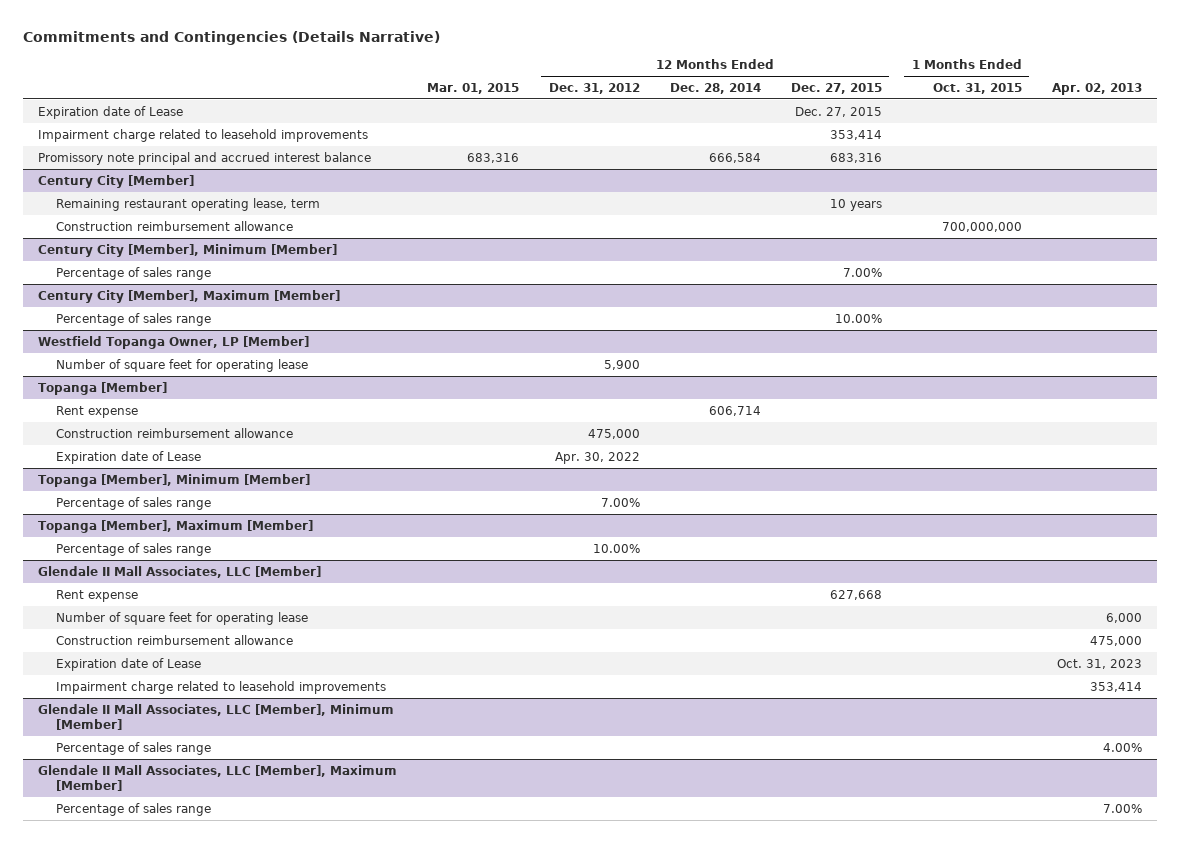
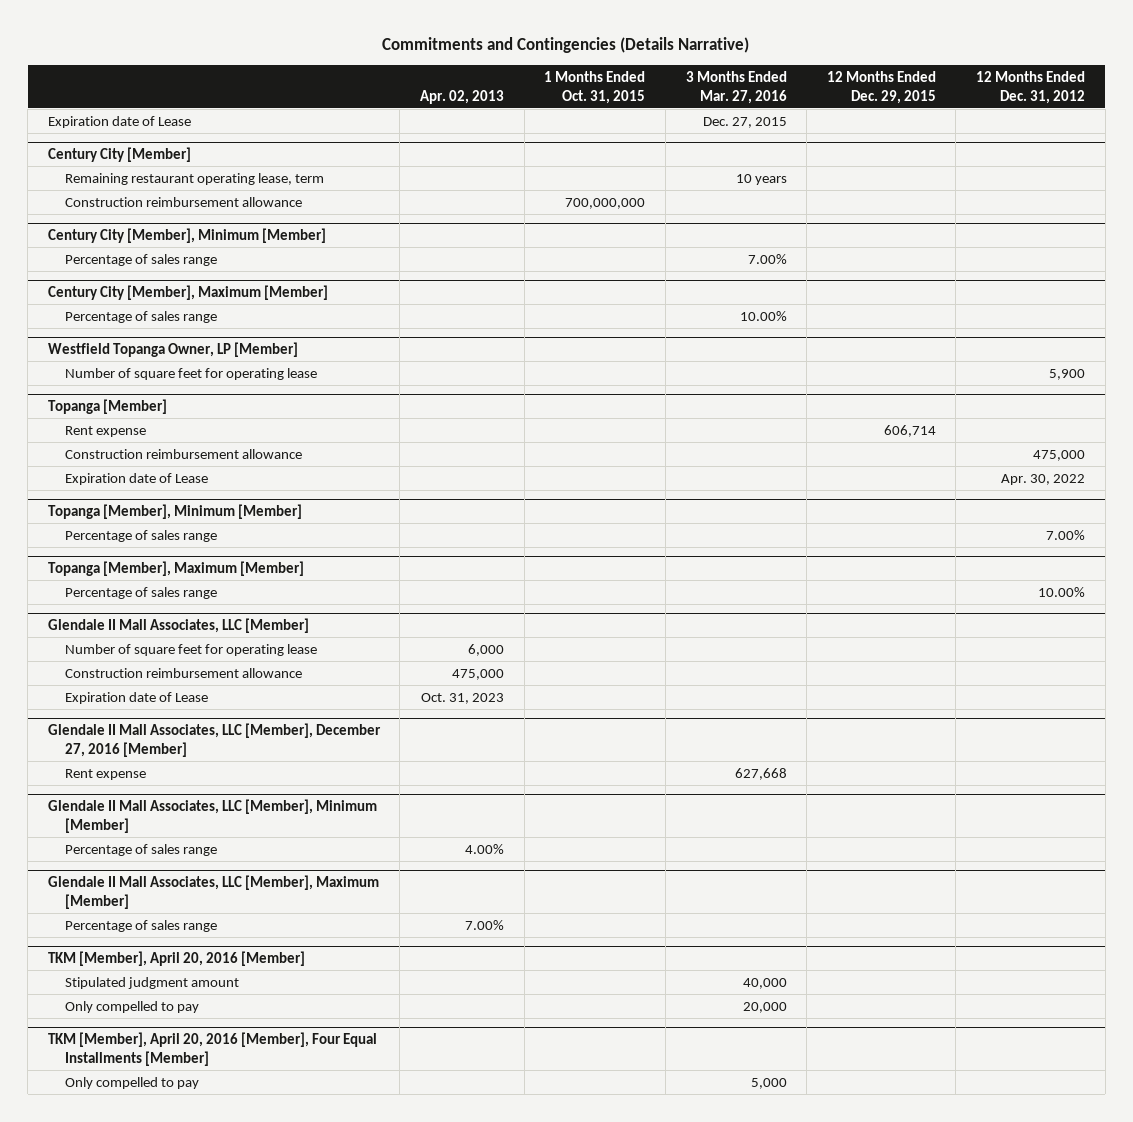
- | Mar. 01, 2015 | 12 Months Ended Dec. 31, 2012 | 12 Months Ended Dec. 28, 2014 | 12 Months Ended Dec. 27, 2015 | 1 Months Ended Oct. 31, 2015 | Apr. 02, 2013
+ | Apr. 02, 2013 | 1 Months Ended Oct. 31, 2015 | 3 Months Ended Mar. 27, 2016 | 12 Months Ended Dec. 29, 2015 | 12 Months Ended Dec. 31, 2012
- Impairment charge related to leasehold improvements | | | | 353,414 | |
- Promissory note principal and accrued interest balance | 683,316 | | 666,584 | 683,316 | |
@ Glendale II Mall Associates, LLC [Member]
- Rent expense | | | | 627,668 | |
- Impairment charge related to leasehold improvements | | | | | | 353,414
+ Glendale II Mall Associates, LLC [Member], December 27, 2016 [Member]
+ Rent expense | | | 627,668 | |
+ TKM [Member], April 20, 2016 [Member]
+ Stipulated judgment amount | | | 40,000 | |
+ Only compelled to pay | | | 20,000 | |
+ TKM [Member], April 20, 2016 [Member], Four Equal Installments [Member]
+ Only compelled to pay | | | 5,000 | |

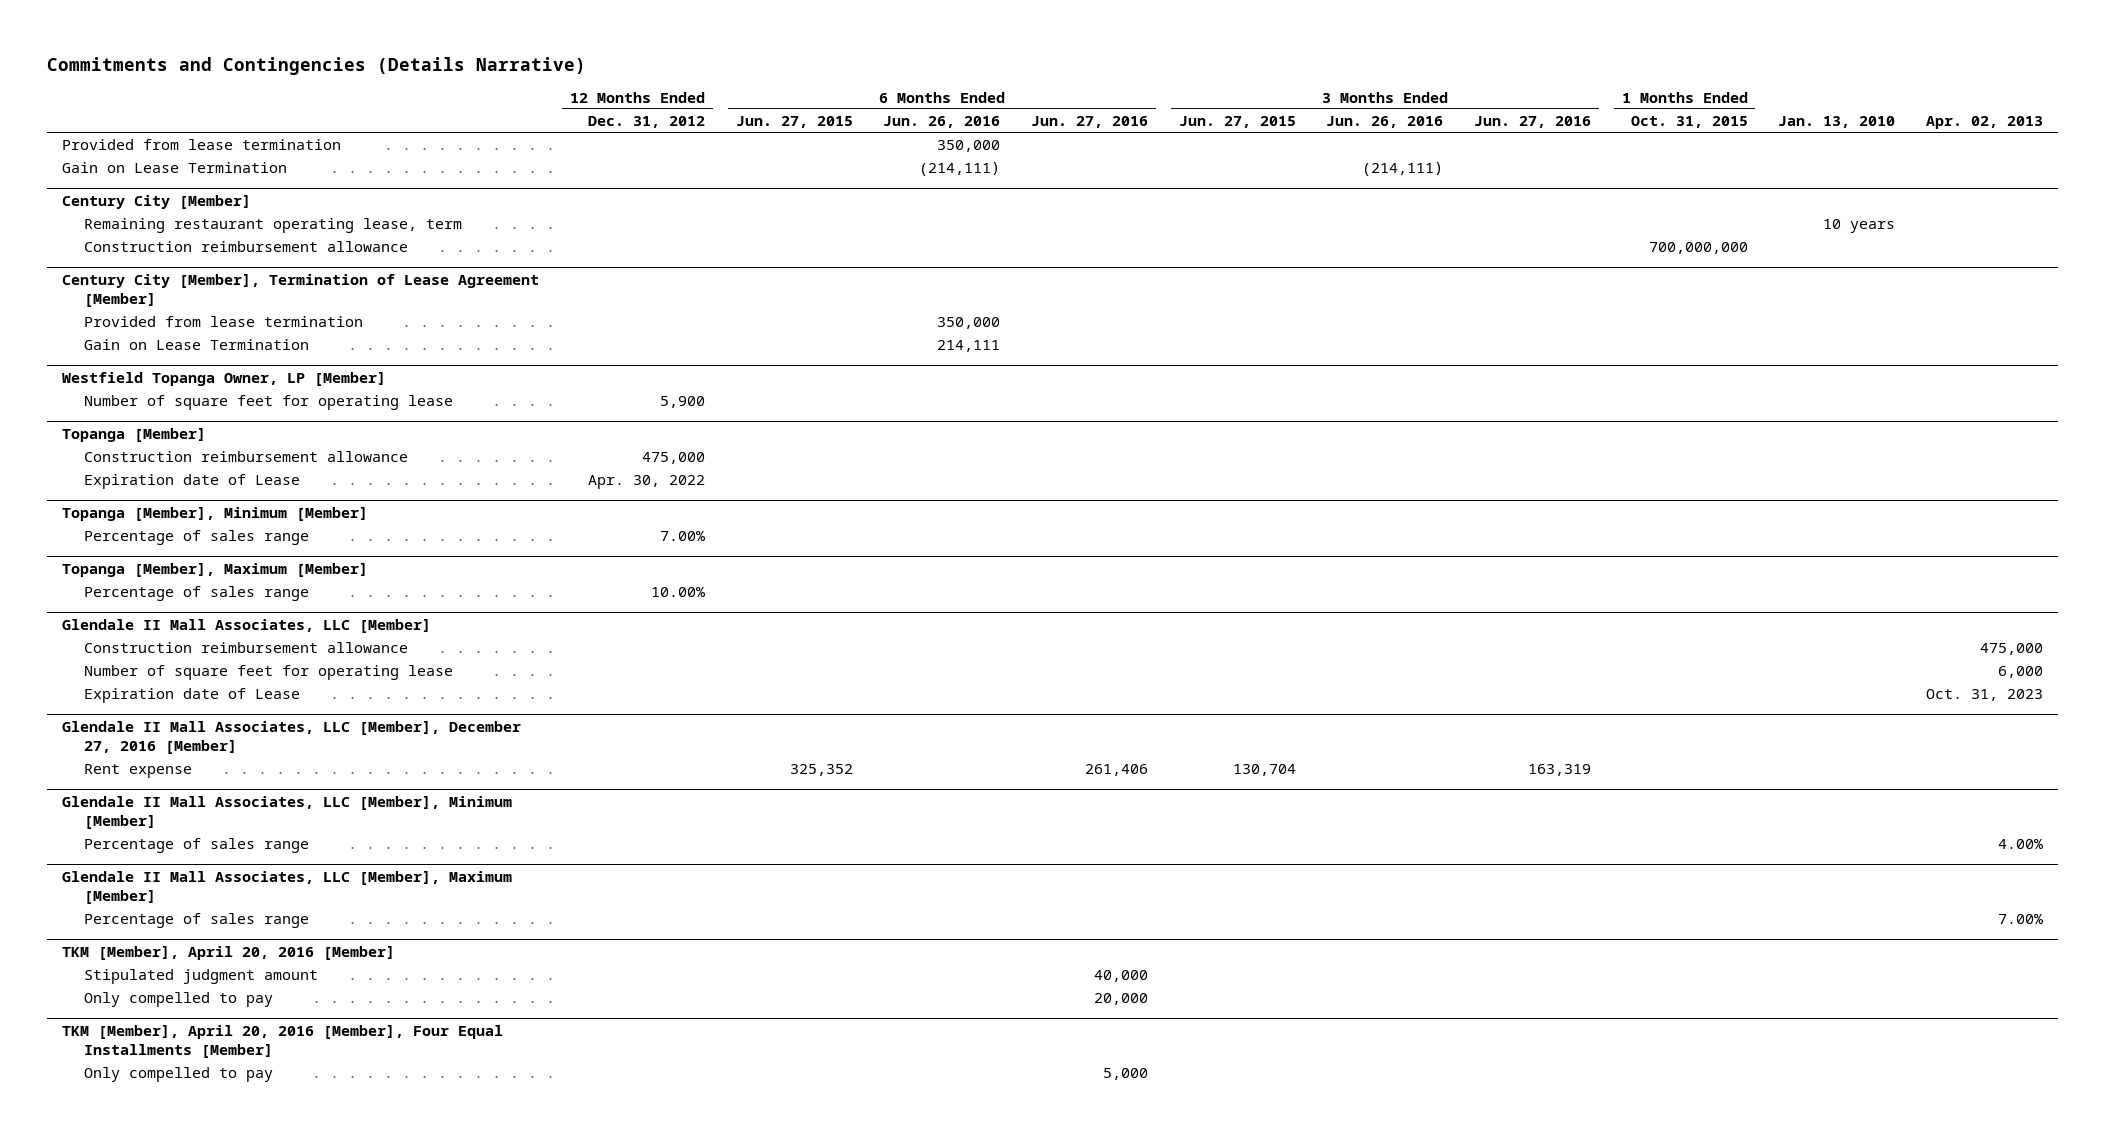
- | Apr. 02, 2013 | 1 Months Ended Oct. 31, 2015 | 3 Months Ended Mar. 27, 2016 | 12 Months Ended Dec. 29, 2015 | 12 Months Ended Dec. 31, 2012
+ | 12 Months Ended Dec. 31, 2012 | 6 Months Ended Jun. 27, 2015 | 6 Months Ended Jun. 26, 2016 | 6 Months Ended Jun. 27, 2016 | 3 Months Ended Jun. 27, 2015 | 3 Months Ended Jun. 26, 2016 | 3 Months Ended Jun. 27, 2016 | 1 Months Ended Oct. 31, 2015 | Jan. 13, 2010 | Apr. 02, 2013
- Expiration date of Lease | | | Dec. 27, 2015 | |
+ Provided from lease termination | | | 350,000 | | | | | | |
+ Gain on Lease Termination | | | (214,111) | | | (214,111) | | | |
- Century City [Member], Minimum [Member]
- Percentage of sales range | | | 7.00% | |
- Century City [Member], Maximum [Member]
- Percentage of sales range | | | 10.00% | |
+ Century City [Member], Termination of Lease Agreement [Member]
+ Provided from lease termination | | | 350,000 | | | | | | |
+ Gain on Lease Termination | | | 214,111 | | | | | | |
@ Topanga [Member]
- Rent expense | | | | 606,714 |
@ Glendale II Mall Associates, LLC [Member]
moved down: Number of square feet for operating lease | | | | | | | | | | 6,000

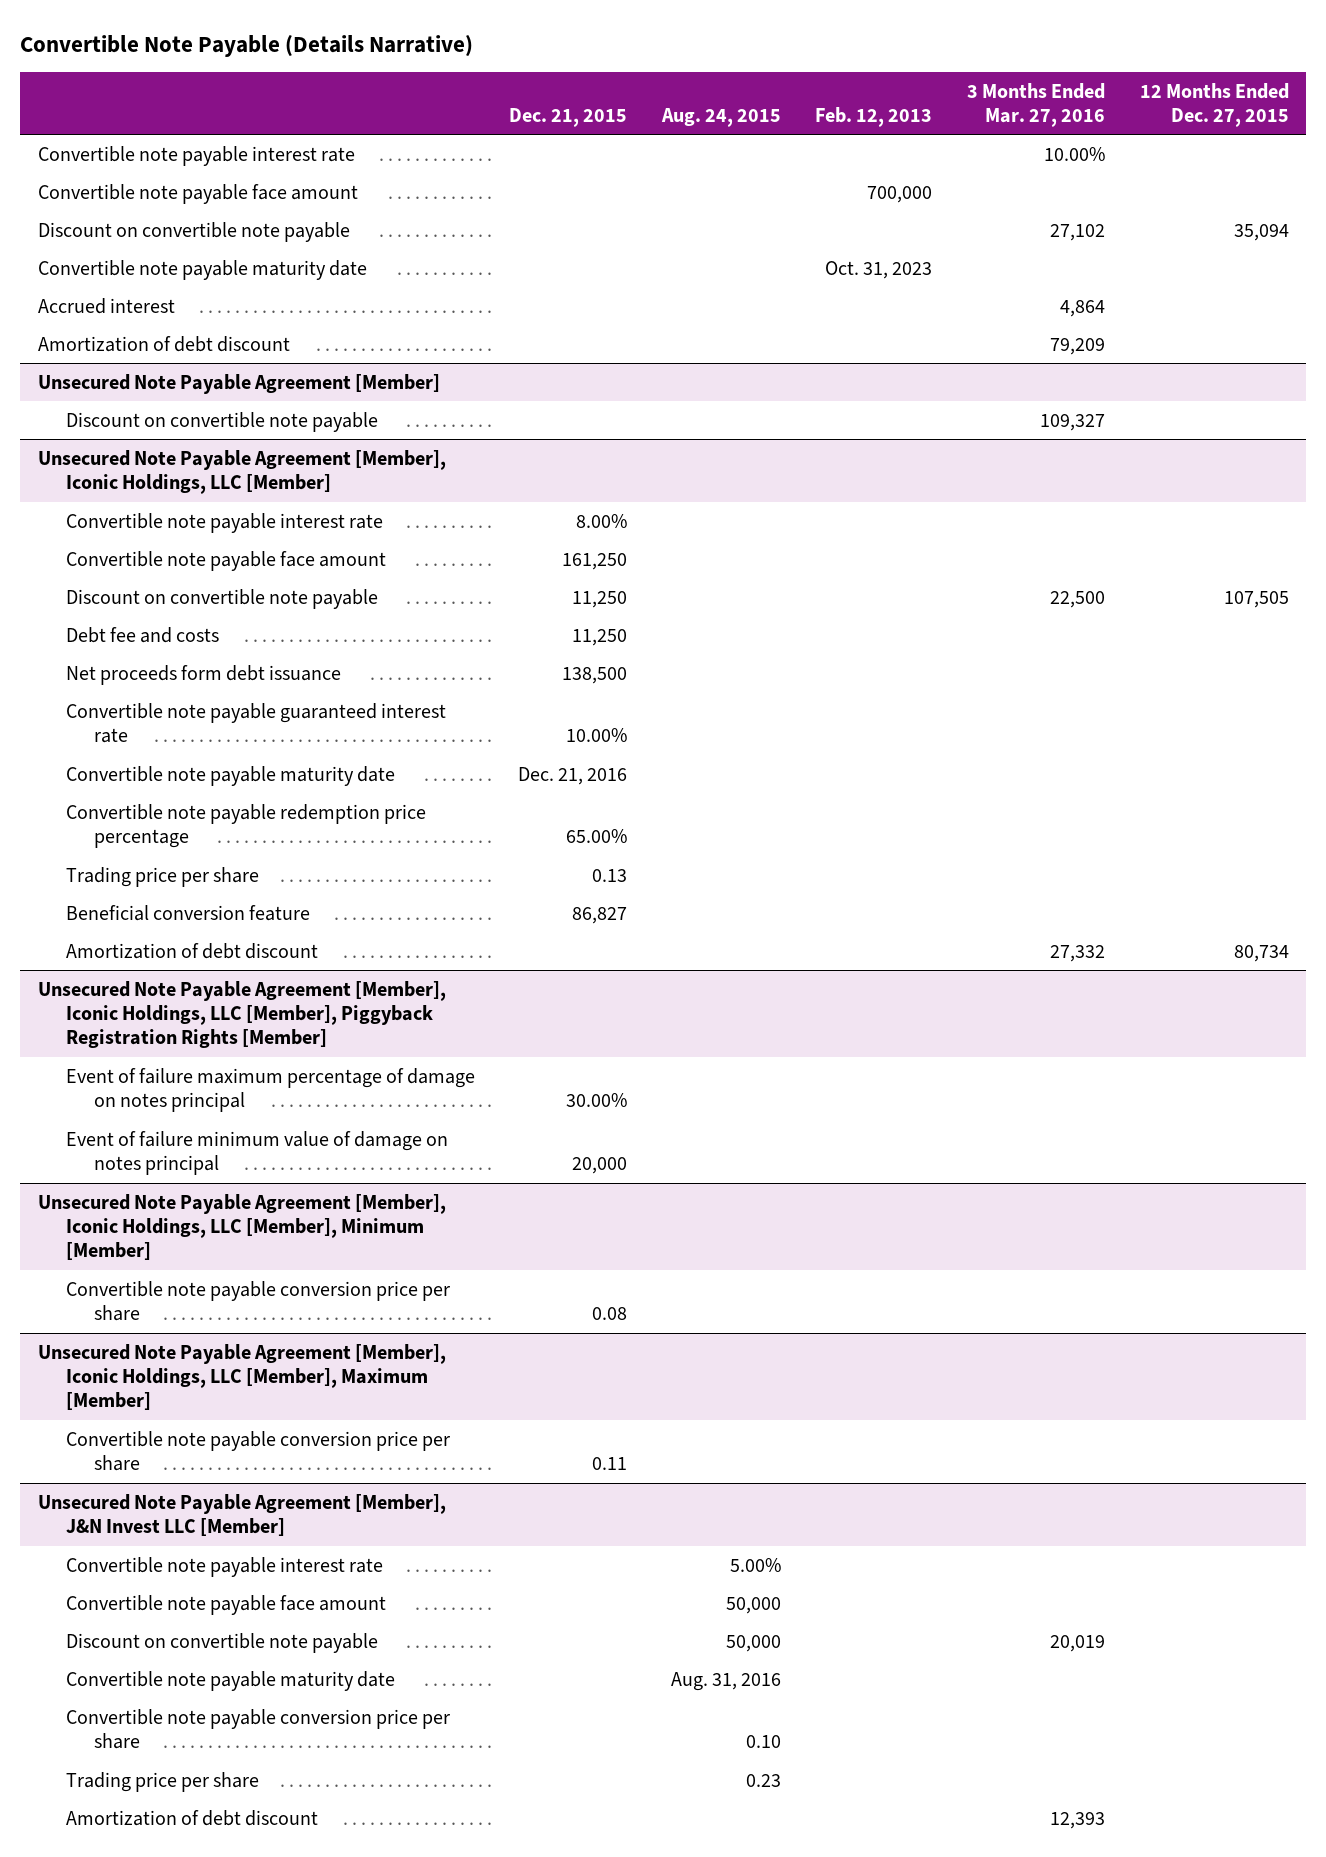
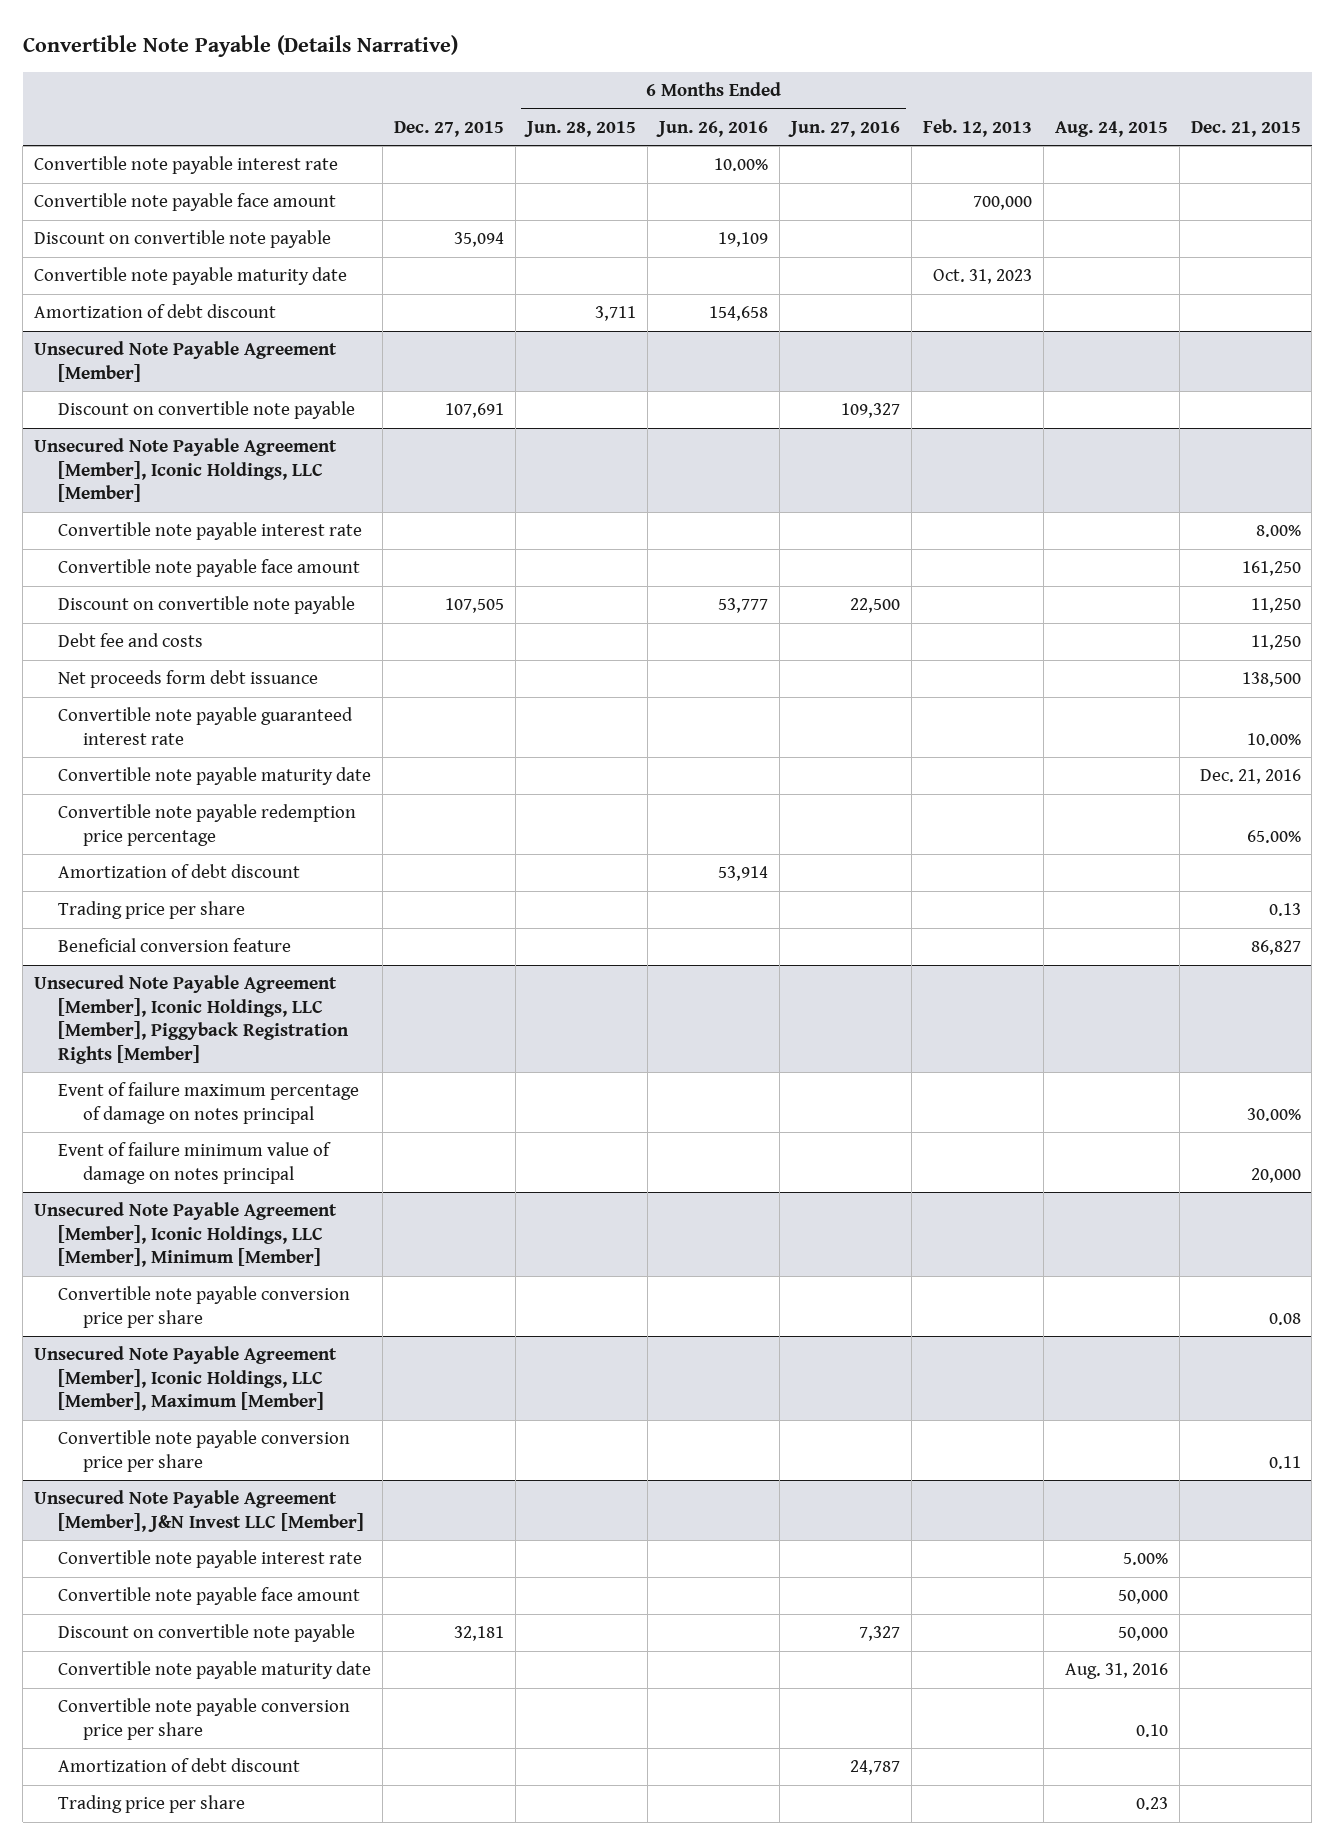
- | Dec. 21, 2015 | Aug. 24, 2015 | Feb. 12, 2013 | 3 Months Ended Mar. 27, 2016 | 12 Months Ended Dec. 27, 2015
+ | Dec. 27, 2015 | 6 Months Ended Jun. 28, 2015 | 6 Months Ended Jun. 26, 2016 | 6 Months Ended Jun. 27, 2016 | Feb. 12, 2013 | Aug. 24, 2015 | Dec. 21, 2015
- Accrued interest | | | | 4,864 |
@ Unsecured Note Payable Agreement [Member], Iconic Holdings, LLC [Member]
moved up: Amortization of debt discount | | | 53,914 | | | |
@ Unsecured Note Payable Agreement [Member], J&N Invest LLC [Member]
moved down: Trading price per share | | | | | | 0.23 |

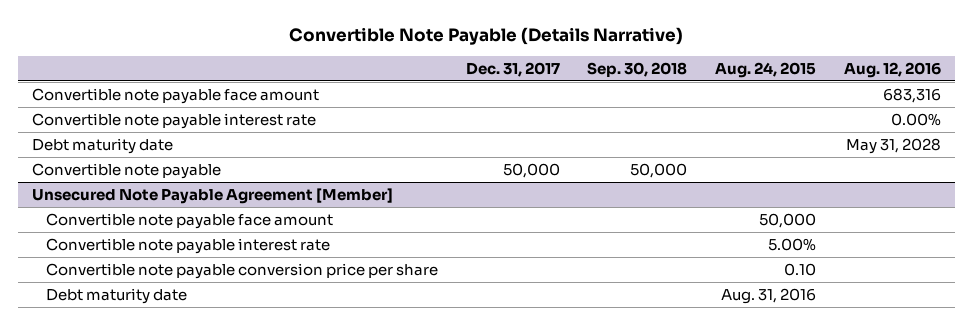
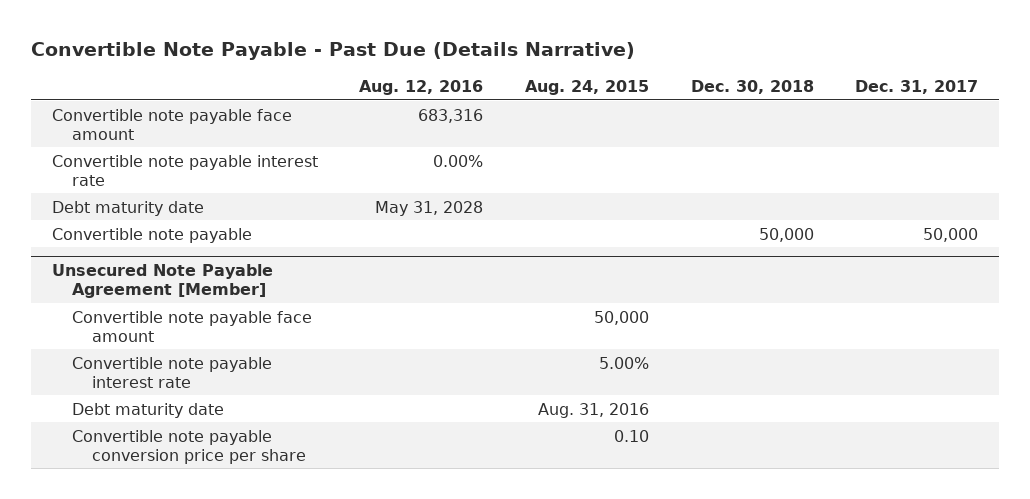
- Convertible Note Payable (Details Narrative)
+ Convertible Note Payable - Past Due (Details Narrative)
- | Dec. 31, 2017 | Sep. 30, 2018 | Aug. 24, 2015 | Aug. 12, 2016
+ | Aug. 12, 2016 | Aug. 24, 2015 | Dec. 30, 2018 | Dec. 31, 2017
@ Unsecured Note Payable Agreement [Member]
moved down: Convertible note payable conversion price per share | | 0.10 | |

